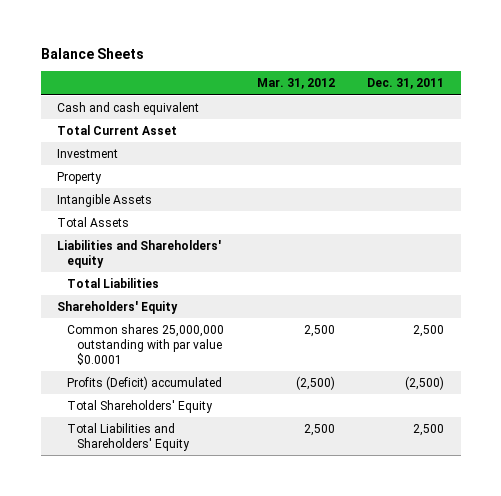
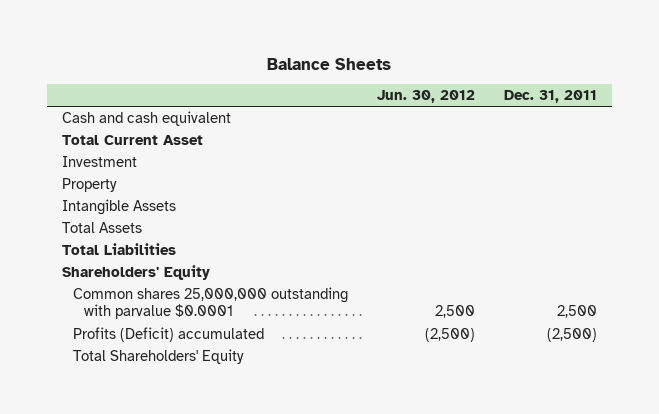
- | Mar. 31, 2012 | Dec. 31, 2011
+ | Jun. 30, 2012 | Dec. 31, 2011
- Liabilities and Shareholders' equity
- Common shares 25,000,000 outstanding with par value $0.0001 | 2,500 | 2,500
+ Common shares 25,000,000 outstanding with parvalue $0.0001 | 2,500 | 2,500
- Total Liabilities and Shareholders' Equity | 2,500 | 2,500

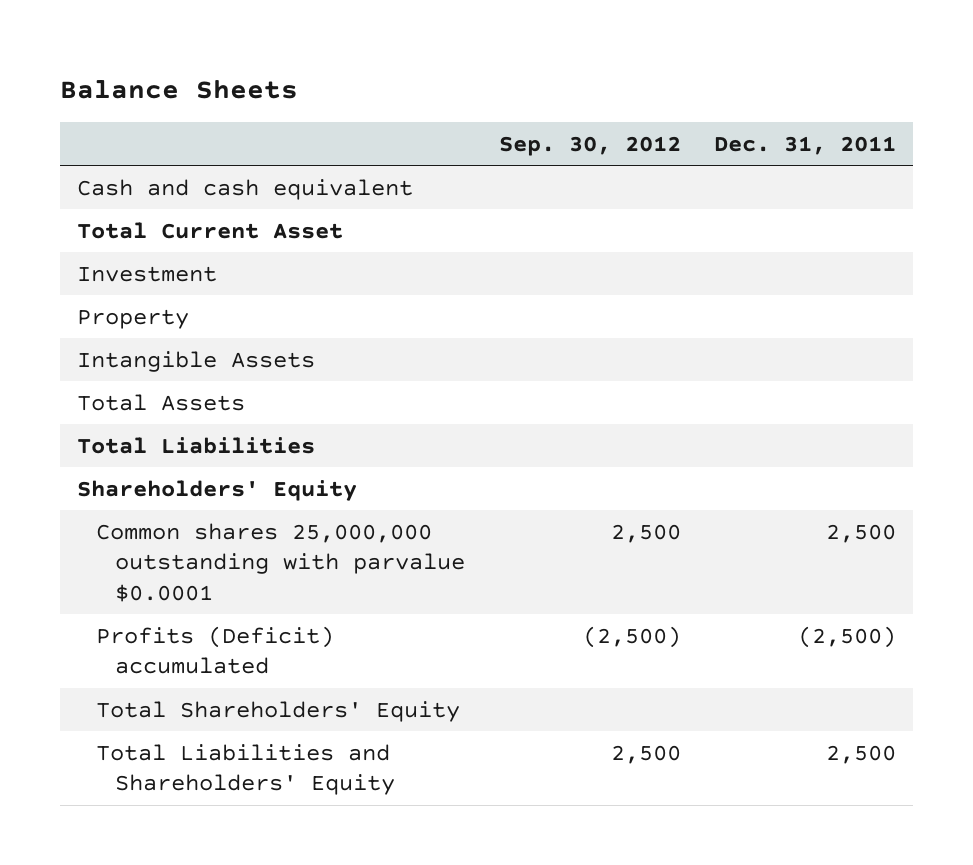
- | Jun. 30, 2012 | Dec. 31, 2011
+ | Sep. 30, 2012 | Dec. 31, 2011
+ Total Liabilities and Shareholders' Equity | 2,500 | 2,500

